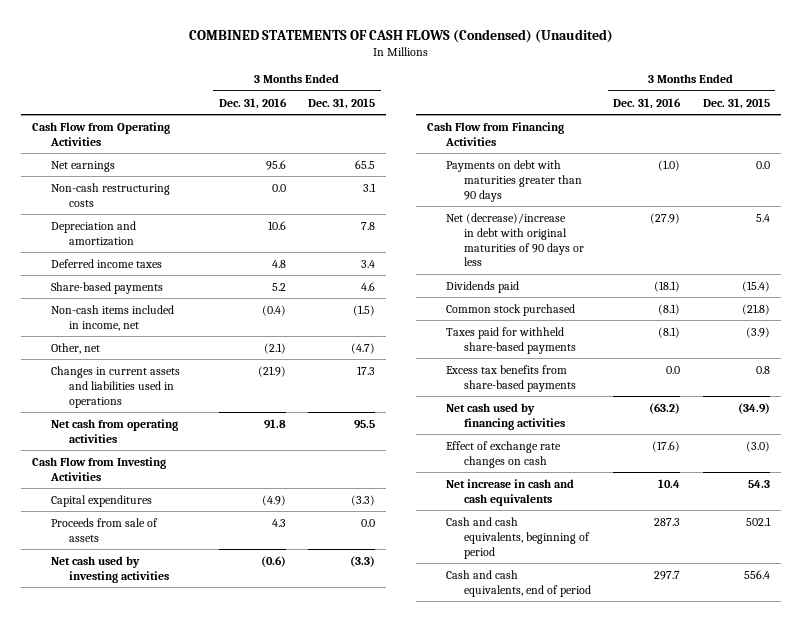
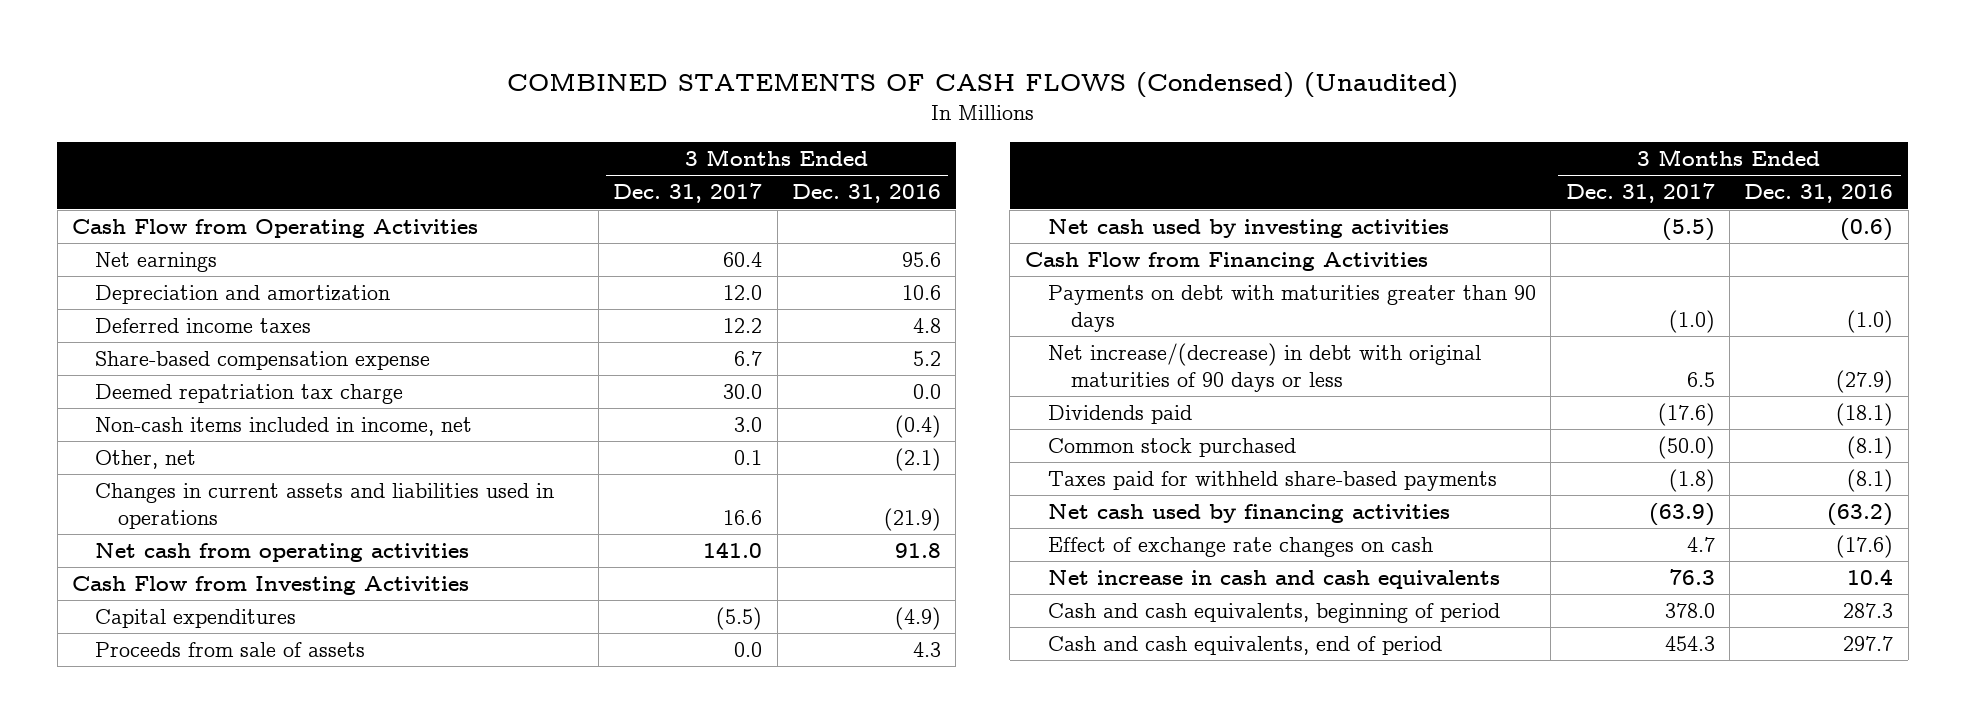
- | 3 Months Ended Dec. 31, 2016 | 3 Months Ended Dec. 31, 2015
+ | 3 Months Ended Dec. 31, 2017 | 3 Months Ended Dec. 31, 2016
- Non-cash restructuring costs | 0.0 | 3.1
- Share-based payments | 5.2 | 4.6
+ Share-based compensation expense | 6.7 | 5.2
+ Deemed repatriation tax charge | 30.0 | 0.0
- Net (decrease)/increase in debt with original maturities of 90 days or less | (27.9) | 5.4
+ Net increase/(decrease) in debt with original maturities of 90 days or less | 6.5 | (27.9)
- Excess tax benefits from share-based payments | 0.0 | 0.8

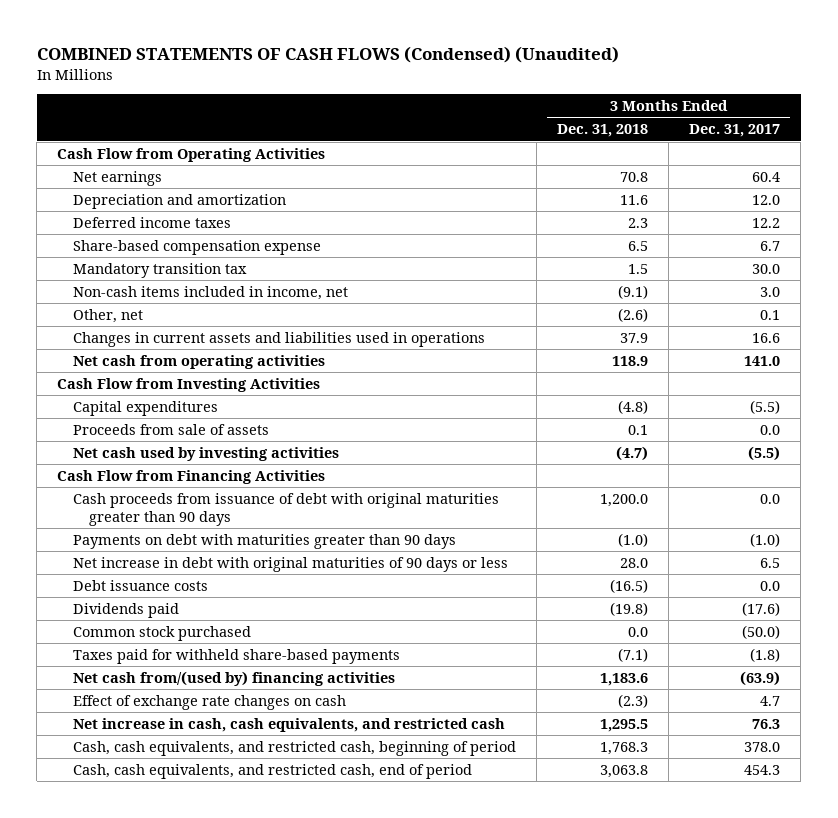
- | 3 Months Ended Dec. 31, 2017 | 3 Months Ended Dec. 31, 2016
+ | 3 Months Ended Dec. 31, 2018 | 3 Months Ended Dec. 31, 2017
- Deemed repatriation tax charge | 30.0 | 0.0
+ Mandatory transition tax | 1.5 | 30.0
+ Cash proceeds from issuance of debt with original maturities greater than 90 days | 1,200.0 | 0.0
- Net increase/(decrease) in debt with original maturities of 90 days or less | 6.5 | (27.9)
+ Net increase in debt with original maturities of 90 days or less | 28.0 | 6.5
+ Debt issuance costs | (16.5) | 0.0
- Net cash used by financing activities | (63.9) | (63.2)
+ Net cash from/(used by) financing activities | 1,183.6 | (63.9)
- Net increase in cash and cash equivalents | 76.3 | 10.4
- Cash and cash equivalents, beginning of period | 378.0 | 287.3
- Cash and cash equivalents, end of period | 454.3 | 297.7
+ Net increase in cash, cash equivalents, and restricted cash | 1,295.5 | 76.3
+ Cash, cash equivalents, and restricted cash, beginning of period | 1,768.3 | 378.0
+ Cash, cash equivalents, and restricted cash, end of period | 3,063.8 | 454.3

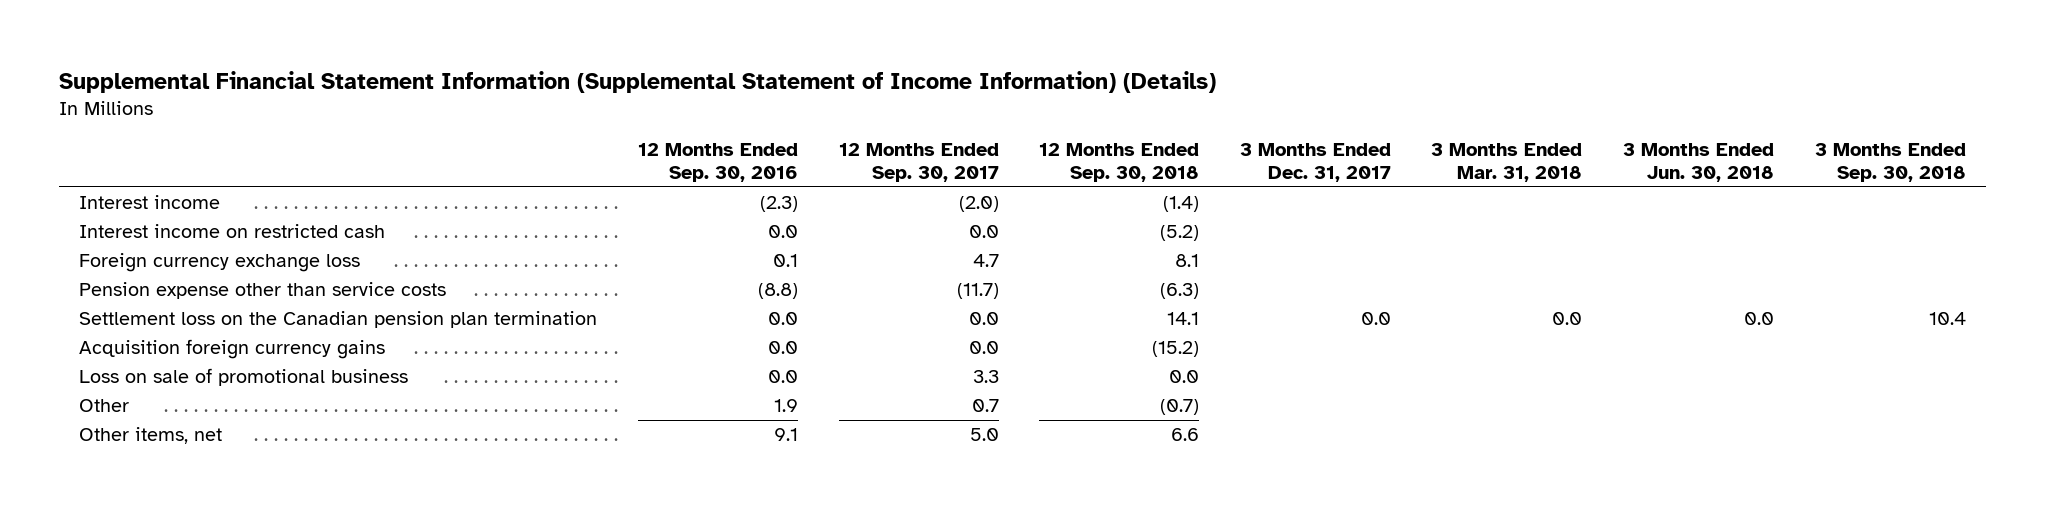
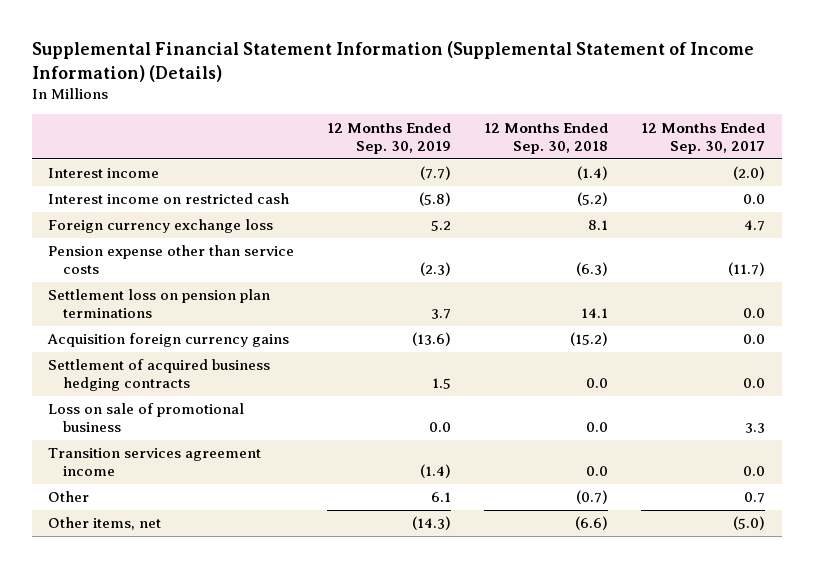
- | 12 Months Ended Sep. 30, 2016 | 12 Months Ended Sep. 30, 2017 | 12 Months Ended Sep. 30, 2018 | 3 Months Ended Dec. 31, 2017 | 3 Months Ended Mar. 31, 2018 | 3 Months Ended Jun. 30, 2018 | 3 Months Ended Sep. 30, 2018
+ | 12 Months Ended Sep. 30, 2019 | 12 Months Ended Sep. 30, 2018 | 12 Months Ended Sep. 30, 2017
- Settlement loss on the Canadian pension plan termination | 0.0 | 0.0 | 14.1 | 0.0 | 0.0 | 0.0 | 10.4
+ Settlement loss on pension plan terminations | 3.7 | 14.1 | 0.0
+ Settlement of acquired business hedging contracts | 1.5 | 0.0 | 0.0
+ Transition services agreement income | (1.4) | 0.0 | 0.0
- Other items, net | 9.1 | 5.0 | 6.6 | | | |
+ Other items, net | (14.3) | (6.6) | (5.0)

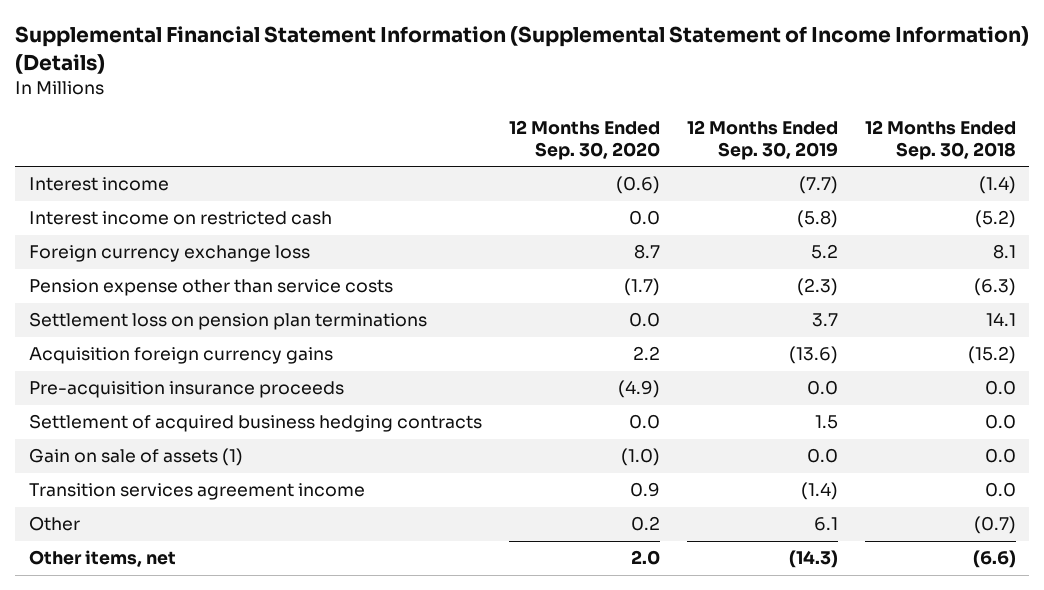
- | 12 Months Ended Sep. 30, 2019 | 12 Months Ended Sep. 30, 2018 | 12 Months Ended Sep. 30, 2017
+ | 12 Months Ended Sep. 30, 2020 | 12 Months Ended Sep. 30, 2019 | 12 Months Ended Sep. 30, 2018
+ Pre-acquisition insurance proceeds | (4.9) | 0.0 | 0.0
- Loss on sale of promotional business | 0.0 | 0.0 | 3.3
+ Gain on sale of assets (1) | (1.0) | 0.0 | 0.0

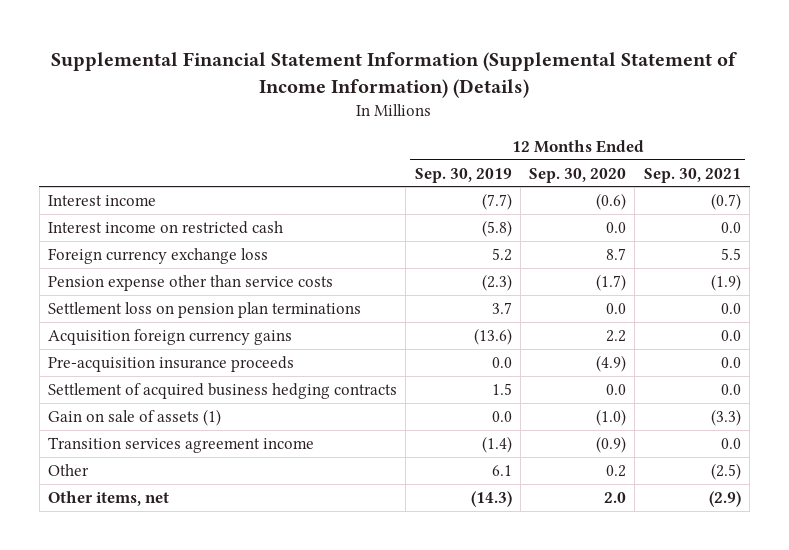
- | 12 Months Ended Sep. 30, 2020 | 12 Months Ended Sep. 30, 2019 | 12 Months Ended Sep. 30, 2018
+ | 12 Months Ended Sep. 30, 2019 | 12 Months Ended Sep. 30, 2020 | 12 Months Ended Sep. 30, 2021
- Transition services agreement income | 0.9 | (1.4) | 0.0
+ Transition services agreement income | (1.4) | (0.9) | 0.0

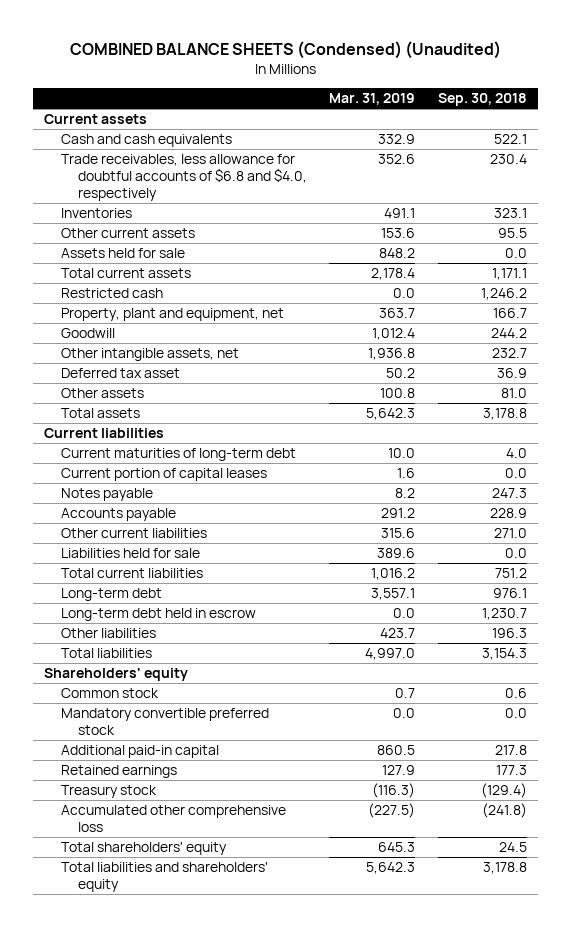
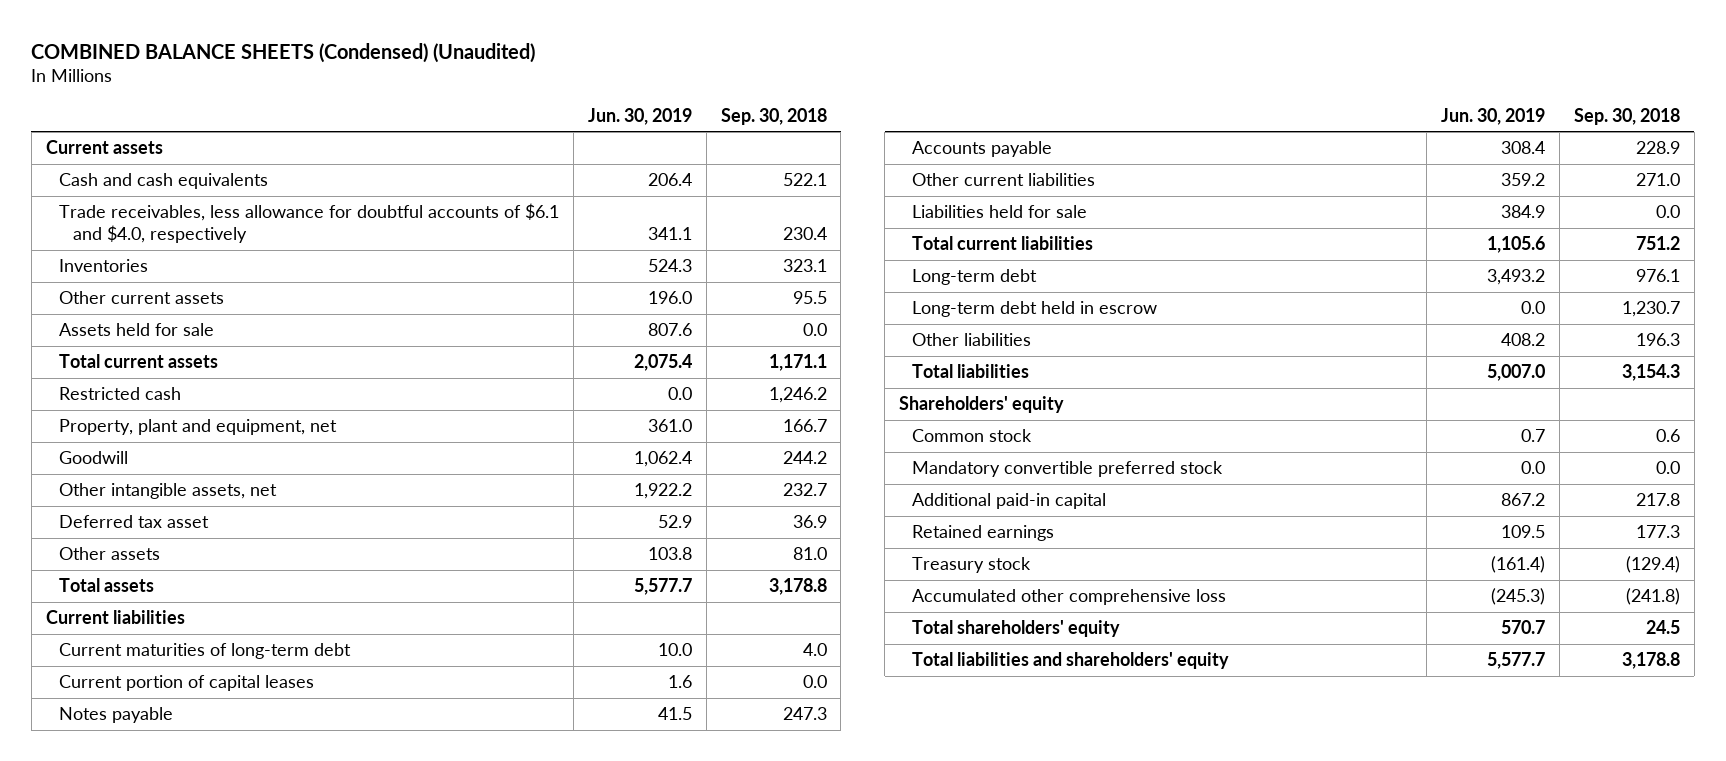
- | Mar. 31, 2019 | Sep. 30, 2018
+ | Jun. 30, 2019 | Sep. 30, 2018
- Trade receivables, less allowance for doubtful accounts of $6.8 and $4.0, respectively | 352.6 | 230.4
+ Trade receivables, less allowance for doubtful accounts of $6.1 and $4.0, respectively | 341.1 | 230.4

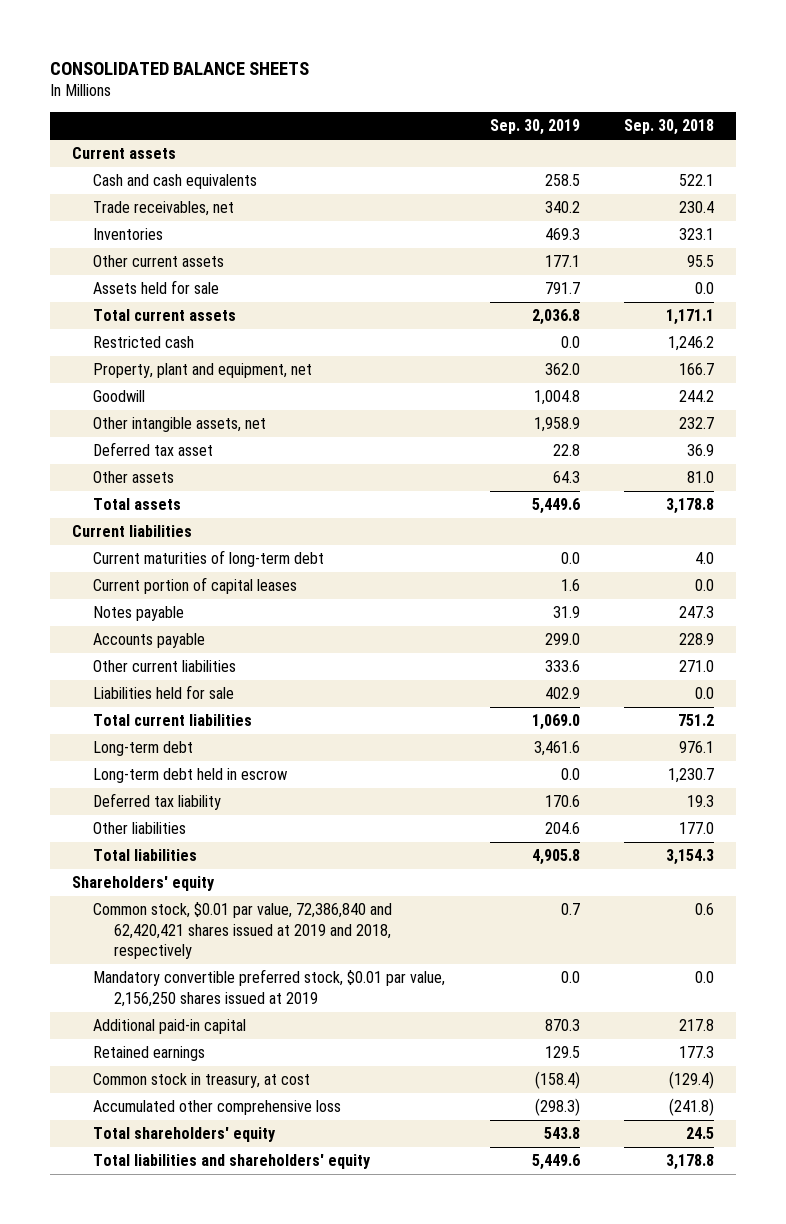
- COMBINED BALANCE SHEETS (Condensed) (Unaudited)
+ CONSOLIDATED BALANCE SHEETS
- | Jun. 30, 2019 | Sep. 30, 2018
+ | Sep. 30, 2019 | Sep. 30, 2018
- Trade receivables, less allowance for doubtful accounts of $6.1 and $4.0, respectively | 341.1 | 230.4
+ Trade receivables, net | 340.2 | 230.4
- Other liabilities | 408.2 | 196.3
+ Deferred tax liability | 170.6 | 19.3
+ Other liabilities | 204.6 | 177.0
- Common stock | 0.7 | 0.6
- Mandatory convertible preferred stock | 0.0 | 0.0
+ Common stock, $0.01 par value, 72,386,840 and 62,420,421 shares issued at 2019 and 2018, respectively | 0.7 | 0.6
+ Mandatory convertible preferred stock, $0.01 par value, 2,156,250 shares issued at 2019 | 0.0 | 0.0
- Treasury stock | (161.4) | (129.4)
+ Common stock in treasury, at cost | (158.4) | (129.4)

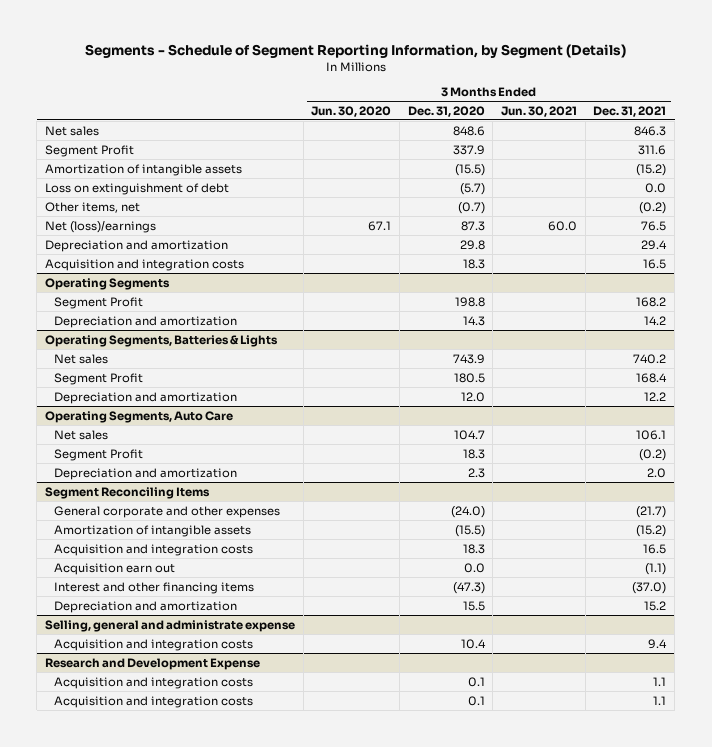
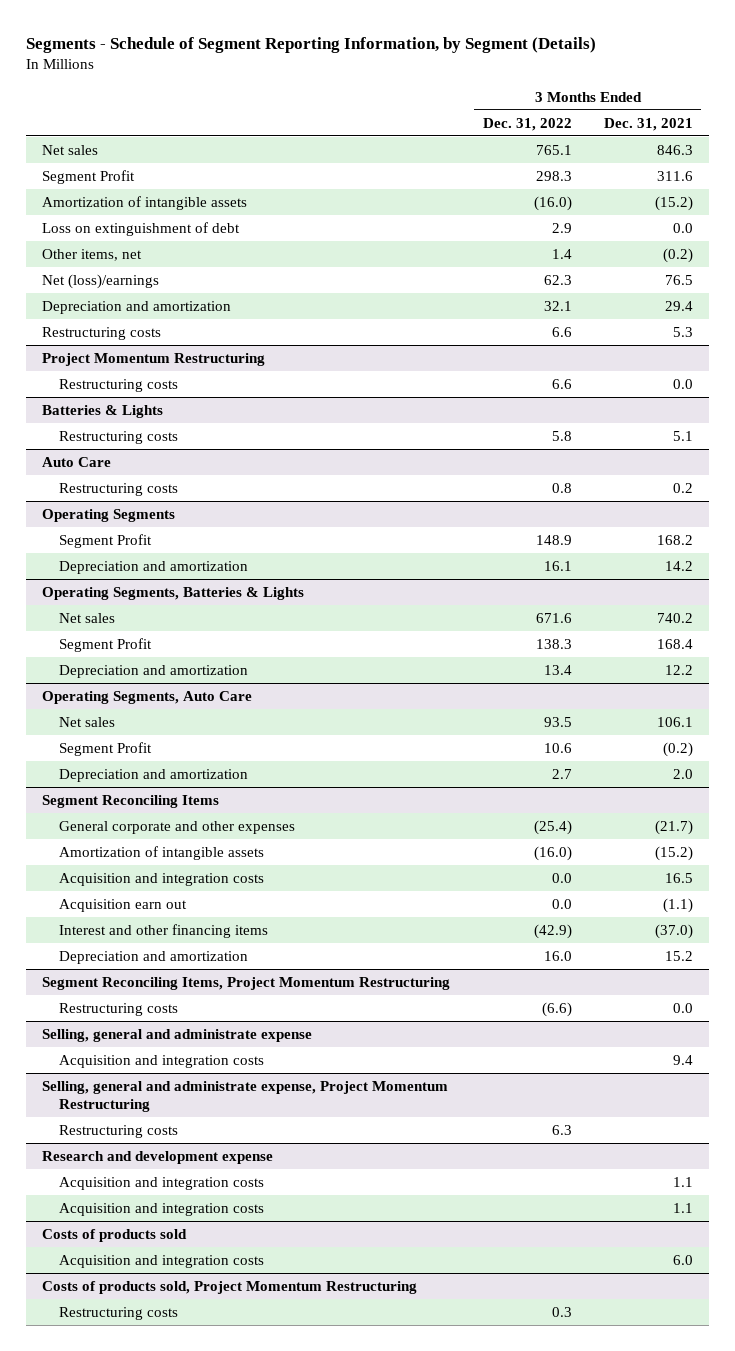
- | 3 Months Ended Jun. 30, 2020 | 3 Months Ended Dec. 31, 2020 | 3 Months Ended Jun. 30, 2021 | 3 Months Ended Dec. 31, 2021
+ | 3 Months Ended Dec. 31, 2022 | 3 Months Ended Dec. 31, 2021
- Acquisition and integration costs | | 18.3 | | 16.5
+ Restructuring costs | 6.6 | 5.3
+ Project Momentum Restructuring
+ Restructuring costs | 6.6 | 0.0
+ Batteries & Lights
+ Restructuring costs | 5.8 | 5.1
+ Auto Care
+ Restructuring costs | 0.8 | 0.2
+ Segment Reconciling Items, Project Momentum Restructuring
+ Restructuring costs | (6.6) | 0.0
- Research and Development Expense
+ Selling, general and administrate expense, Project Momentum Restructuring
+ Restructuring costs | 6.3 |
+ Research and development expense
+ Costs of products sold
+ Acquisition and integration costs | | 6.0
+ Costs of products sold, Project Momentum Restructuring
+ Restructuring costs | 0.3 |

